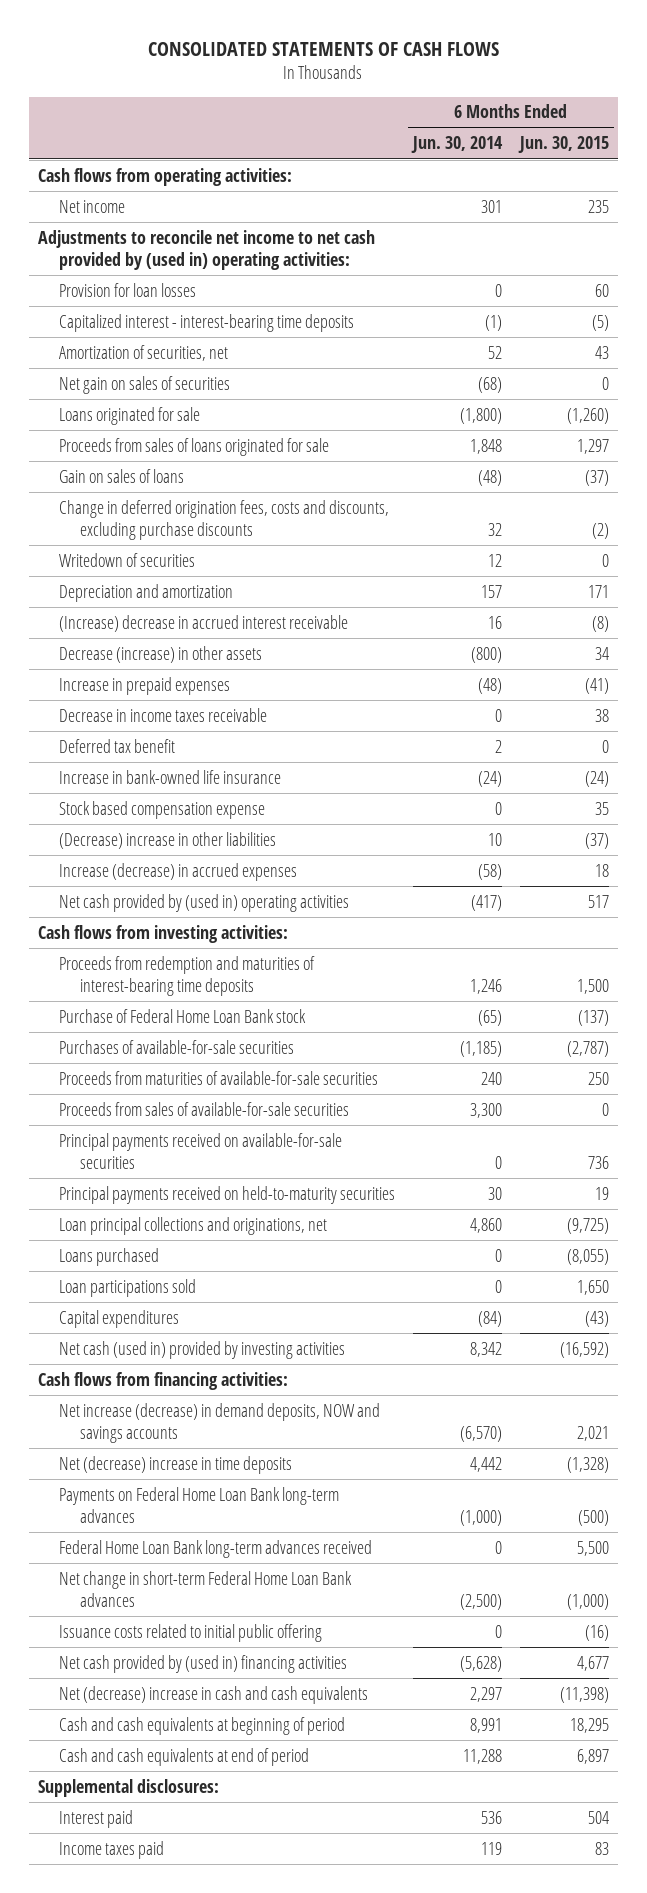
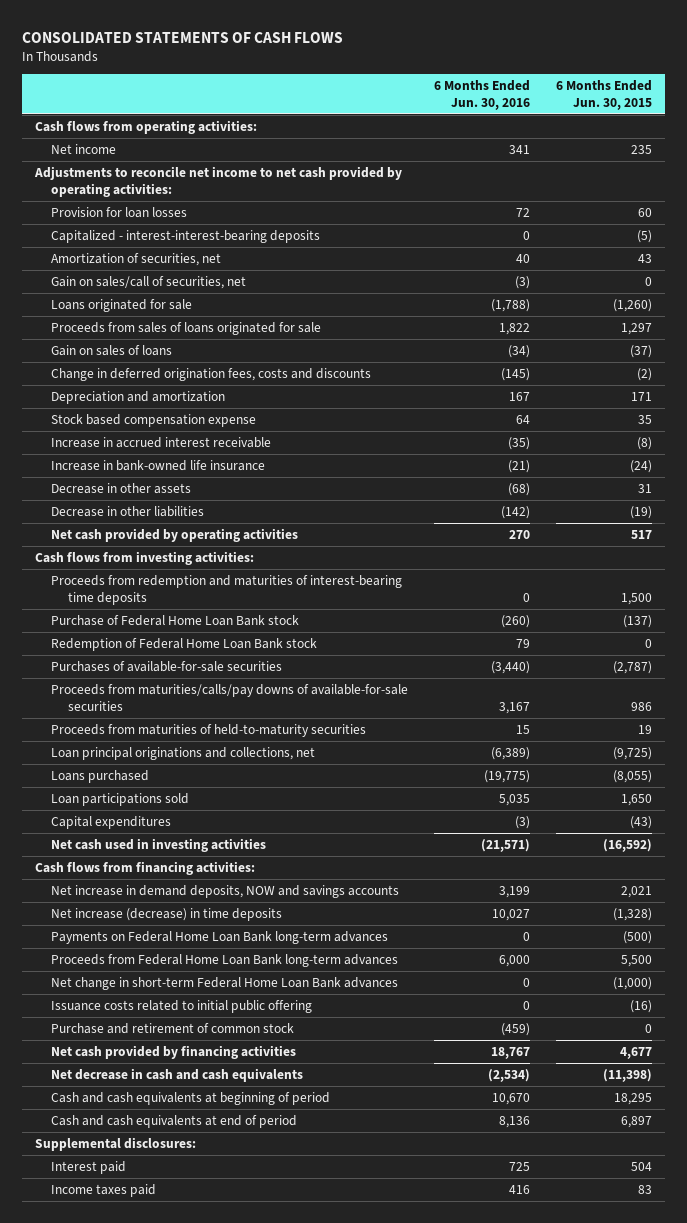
- | 6 Months Ended Jun. 30, 2014 | 6 Months Ended Jun. 30, 2015
+ | 6 Months Ended Jun. 30, 2016 | 6 Months Ended Jun. 30, 2015
- Adjustments to reconcile net income to net cash provided by (used in) operating activities:
+ Adjustments to reconcile net income to net cash provided by operating activities:
- Capitalized interest - interest-bearing time deposits | (1) | (5)
+ Capitalized - interest-interest-bearing deposits | 0 | (5)
- Net gain on sales of securities | (68) | 0
+ Gain on sales/call of securities, net | (3) | 0
- Change in deferred origination fees, costs and discounts, excluding purchase discounts | 32 | (2)
- Writedown of securities | 12 | 0
+ Change in deferred origination fees, costs and discounts | (145) | (2)
- (Increase) decrease in accrued interest receivable | 16 | (8)
- Decrease (increase) in other assets | (800) | 34
- Increase in prepaid expenses | (48) | (41)
- Decrease in income taxes receivable | 0 | 38
- Deferred tax benefit | 2 | 0
- (Decrease) increase in other liabilities | 10 | (37)
- Increase (decrease) in accrued expenses | (58) | 18
- Net cash provided by (used in) operating activities | (417) | 517
+ Increase in accrued interest receivable | (35) | (8)
moved down: Increase in bank-owned life insurance | (21) | (24)
+ Decrease in other assets | (68) | 31
+ Decrease in other liabilities | (142) | (19)
+ Net cash provided by operating activities | 270 | 517
+ Redemption of Federal Home Loan Bank stock | 79 | 0
- Proceeds from maturities of available-for-sale securities | 240 | 250
- Proceeds from sales of available-for-sale securities | 3,300 | 0
- Principal payments received on available-for-sale securities | 0 | 736
- Principal payments received on held-to-maturity securities | 30 | 19
- Loan principal collections and originations, net | 4,860 | (9,725)
+ Proceeds from maturities/calls/pay downs of available-for-sale securities | 3,167 | 986
+ Proceeds from maturities of held-to-maturity securities | 15 | 19
+ Loan principal originations and collections, net | (6,389) | (9,725)
- Net cash (used in) provided by investing activities | 8,342 | (16,592)
+ Net cash used in investing activities | (21,571) | (16,592)
- Net increase (decrease) in demand deposits, NOW and savings accounts | (6,570) | 2,021
- Net (decrease) increase in time deposits | 4,442 | (1,328)
+ Net increase in demand deposits, NOW and savings accounts | 3,199 | 2,021
+ Net increase (decrease) in time deposits | 10,027 | (1,328)
- Federal Home Loan Bank long-term advances received | 0 | 5,500
+ Proceeds from Federal Home Loan Bank long-term advances | 6,000 | 5,500
- Net cash provided by (used in) financing activities | (5,628) | 4,677
- Net (decrease) increase in cash and cash equivalents | 2,297 | (11,398)
+ Purchase and retirement of common stock | (459) | 0
+ Net cash provided by financing activities | 18,767 | 4,677
+ Net decrease in cash and cash equivalents | (2,534) | (11,398)

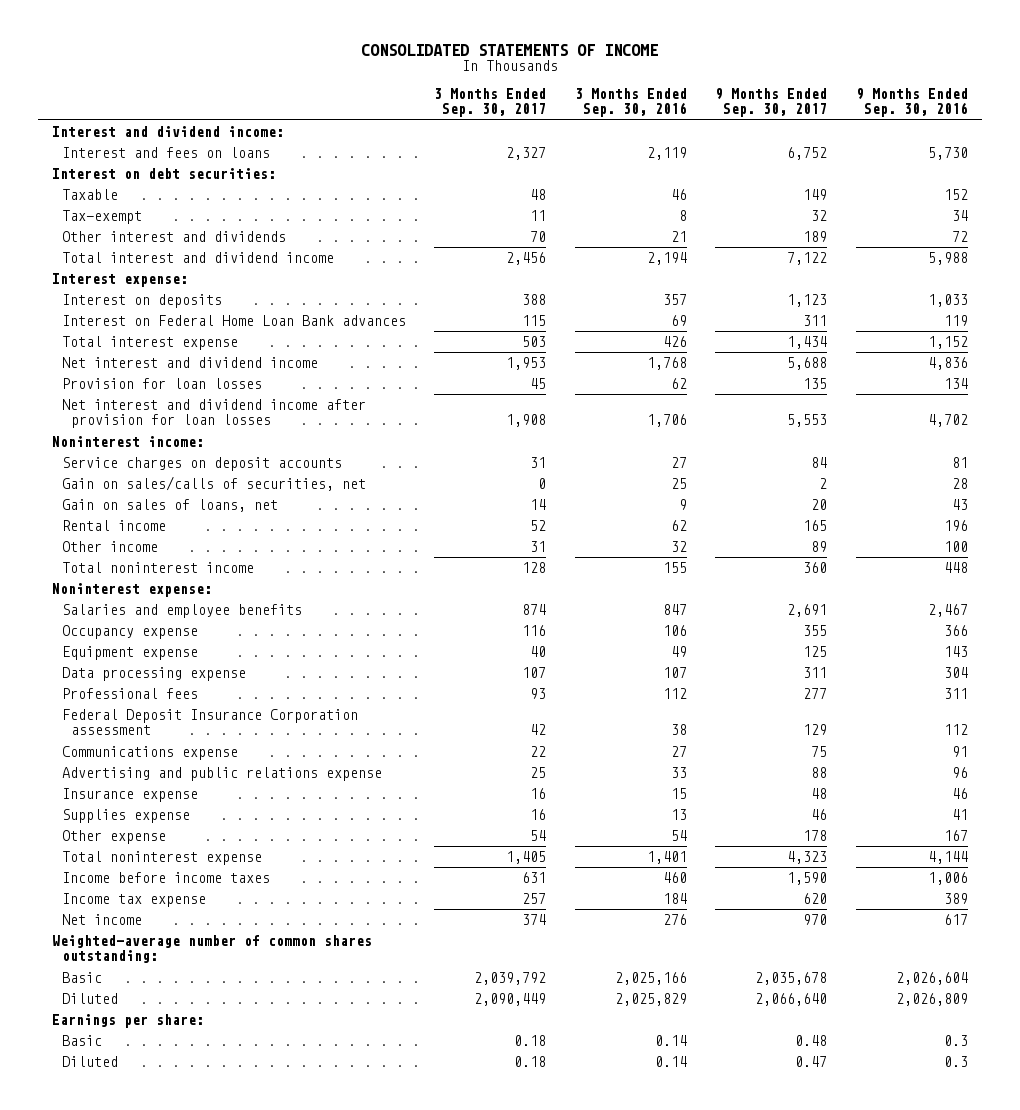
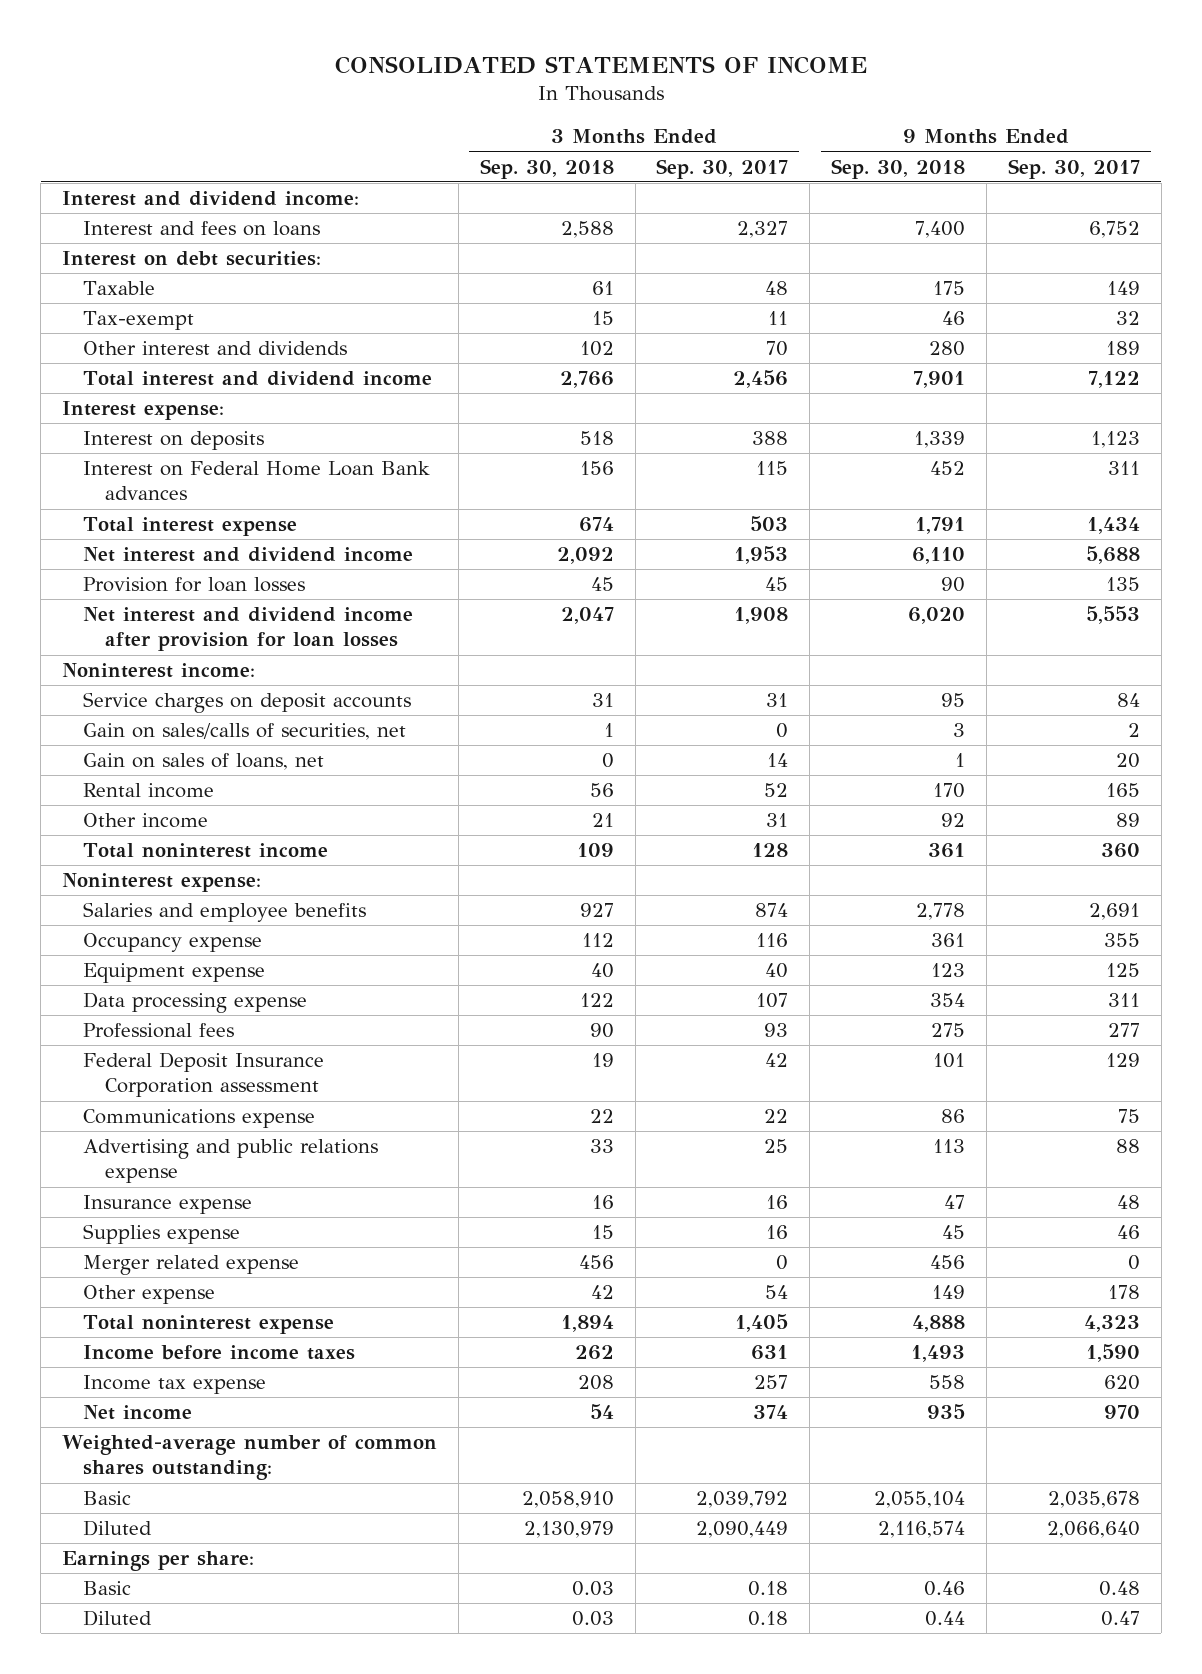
- | 3 Months Ended Sep. 30, 2017 | 3 Months Ended Sep. 30, 2016 | 9 Months Ended Sep. 30, 2017 | 9 Months Ended Sep. 30, 2016
+ | 3 Months Ended Sep. 30, 2018 | 3 Months Ended Sep. 30, 2017 | 9 Months Ended Sep. 30, 2018 | 9 Months Ended Sep. 30, 2017
+ Merger related expense | 456 | 0 | 456 | 0

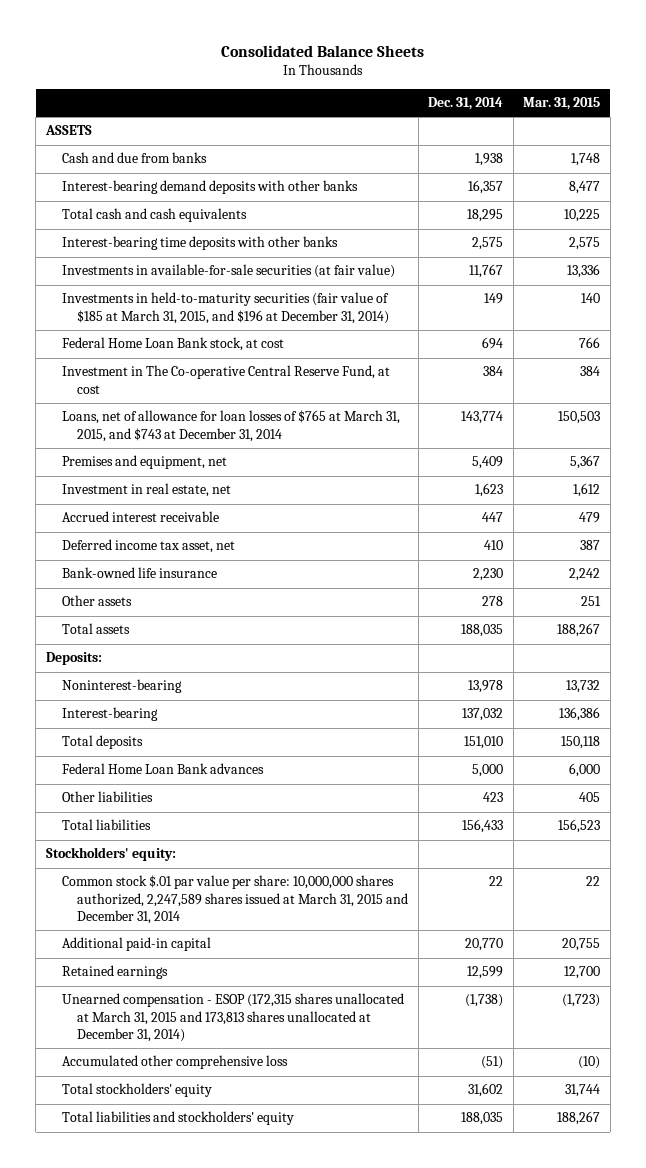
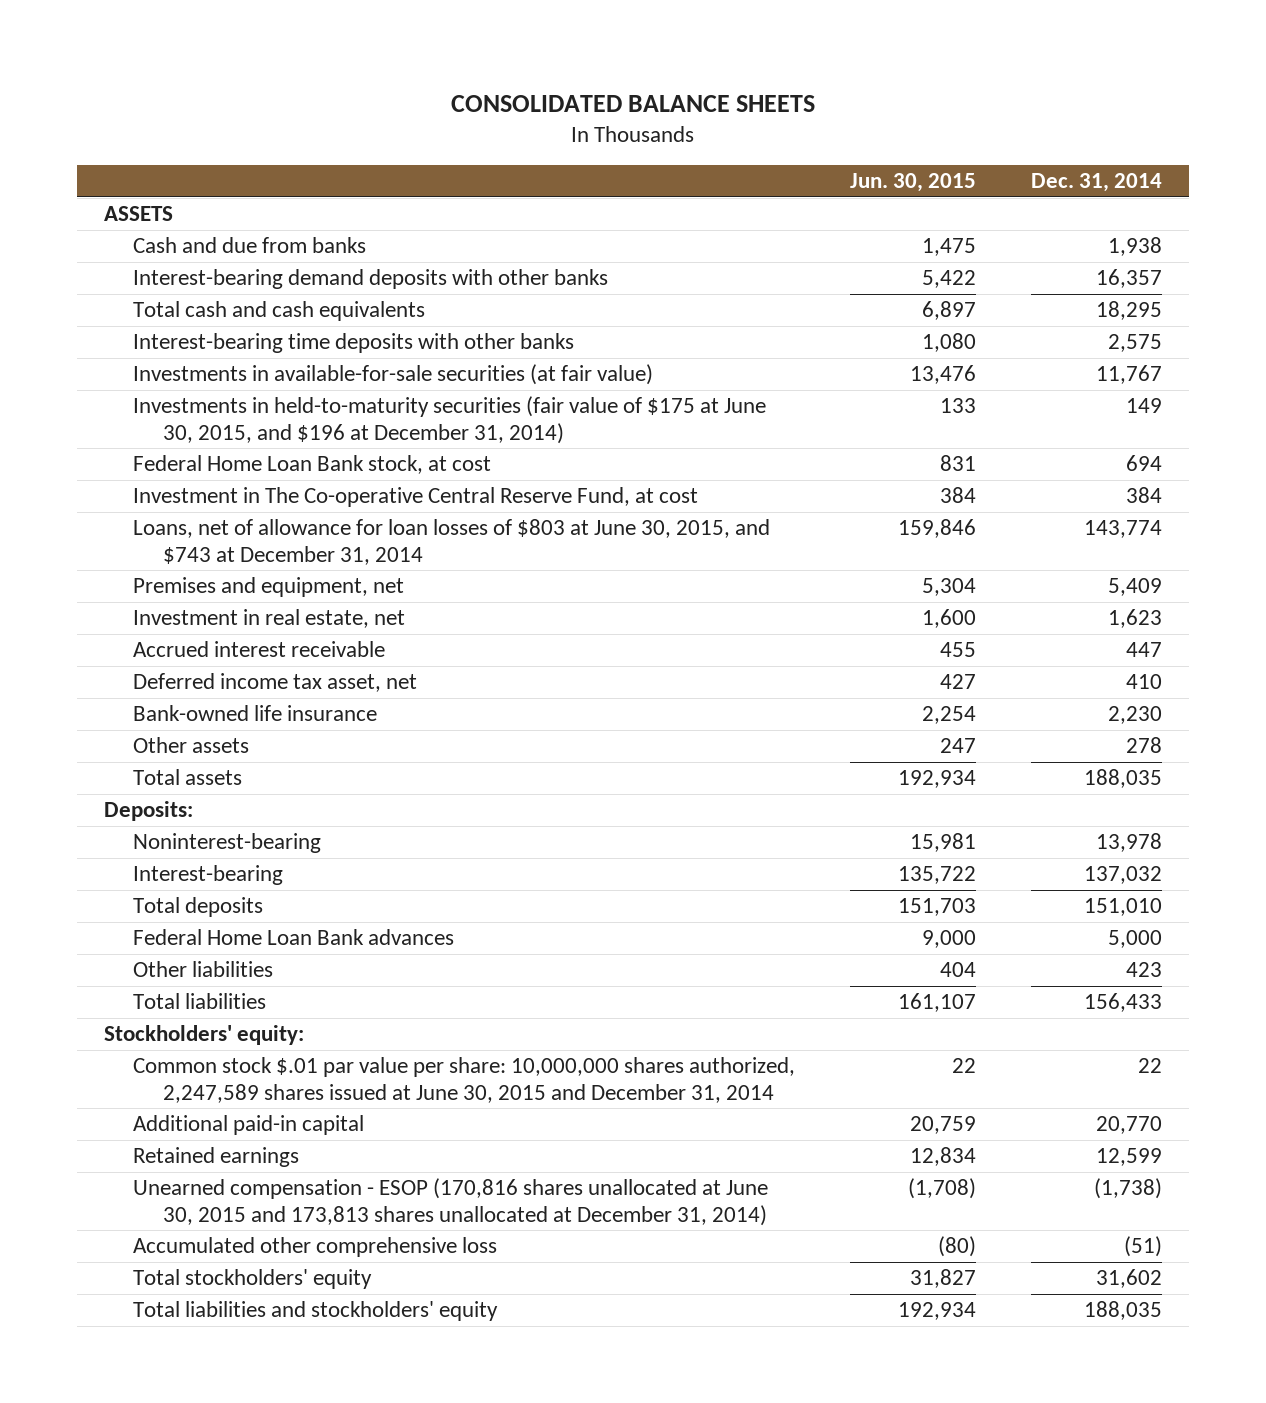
- Consolidated Balance Sheets
+ CONSOLIDATED BALANCE SHEETS
- | Dec. 31, 2014 | Mar. 31, 2015
+ | Jun. 30, 2015 | Dec. 31, 2014
- Investments in held-to-maturity securities (fair value of $185 at March 31, 2015, and $196 at December 31, 2014) | 149 | 140
+ Investments in held-to-maturity securities (fair value of $175 at June 30, 2015, and $196 at December 31, 2014) | 133 | 149
- Loans, net of allowance for loan losses of $765 at March 31, 2015, and $743 at December 31, 2014 | 143,774 | 150,503
+ Loans, net of allowance for loan losses of $803 at June 30, 2015, and $743 at December 31, 2014 | 159,846 | 143,774
- Common stock $.01 par value per share: 10,000,000 shares authorized, 2,247,589 shares issued at March 31, 2015 and December 31, 2014 | 22 | 22
+ Common stock $.01 par value per share: 10,000,000 shares authorized, 2,247,589 shares issued at June 30, 2015 and December 31, 2014 | 22 | 22
- Unearned compensation - ESOP (172,315 shares unallocated at March 31, 2015 and 173,813 shares unallocated at December 31, 2014) | (1,738) | (1,723)
+ Unearned compensation - ESOP (170,816 shares unallocated at June 30, 2015 and 173,813 shares unallocated at December 31, 2014) | (1,708) | (1,738)

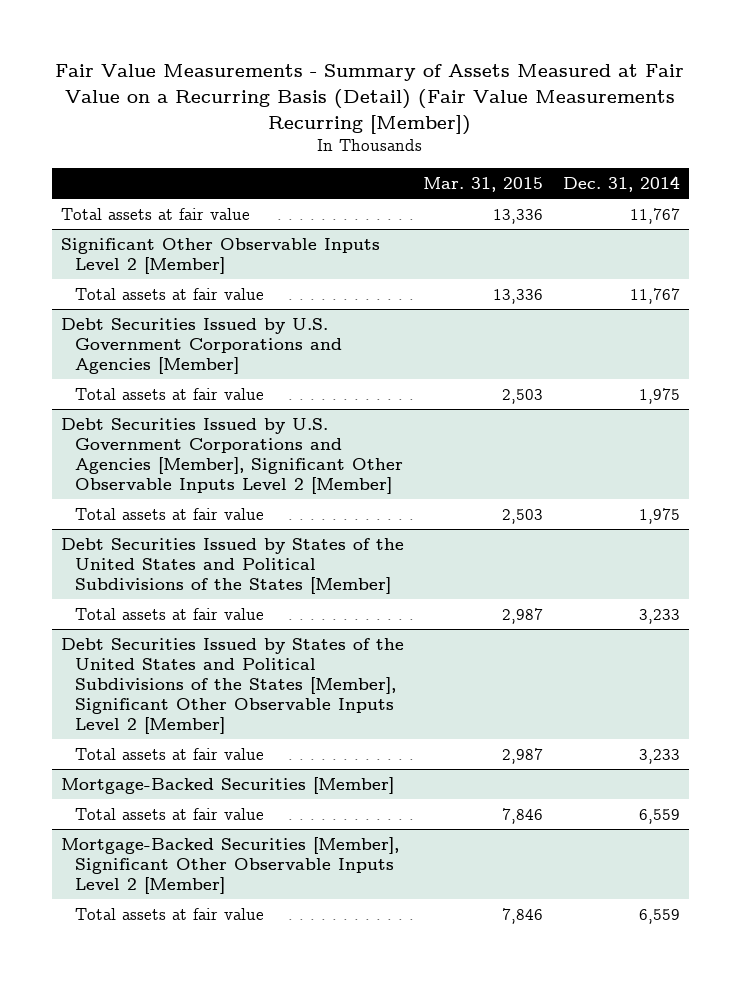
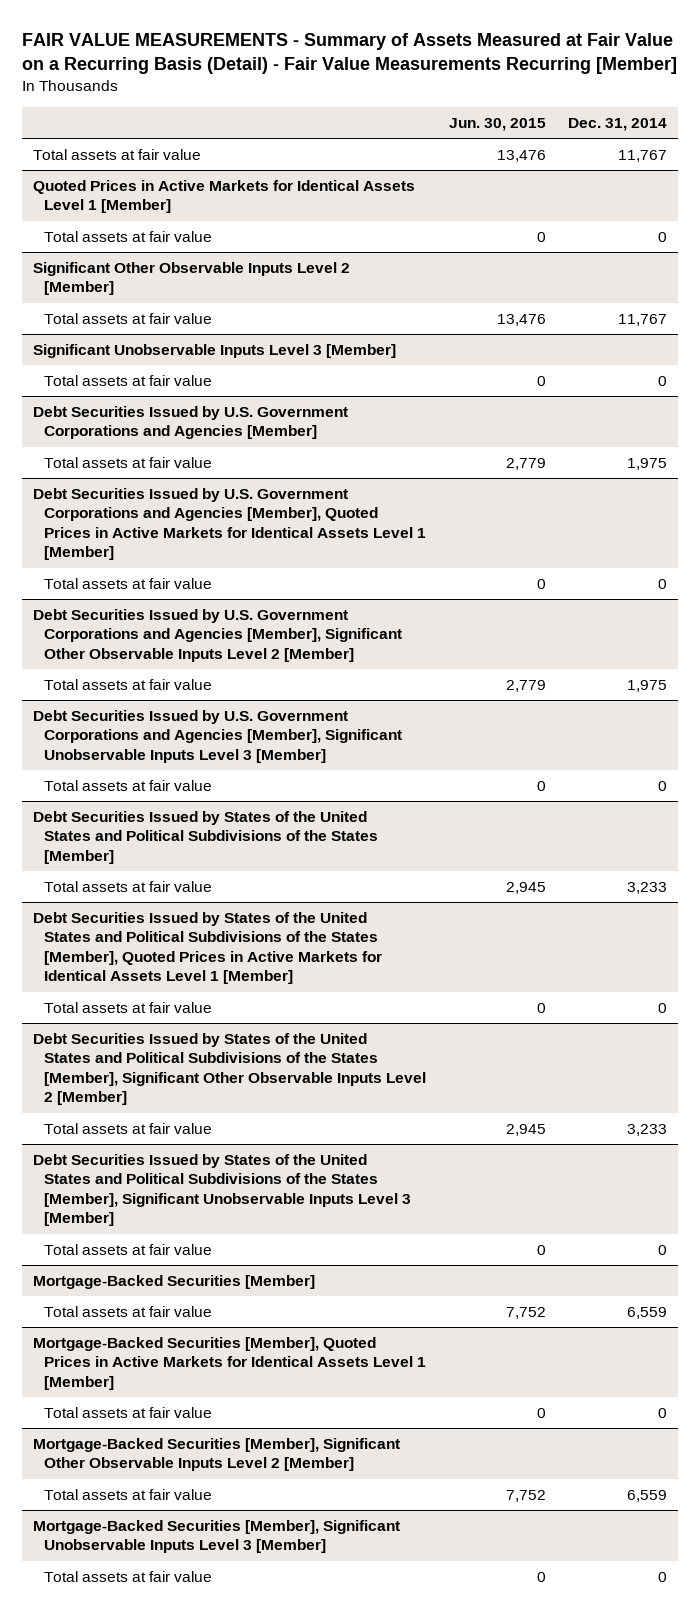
- Fair Value Measurements - Summary of Assets Measured at Fair Value on a Recurring Basis (Detail) (Fair Value Measurements Recurring [Member])
+ FAIR VALUE MEASUREMENTS - Summary of Assets Measured at Fair Value on a Recurring Basis (Detail) - Fair Value Measurements Recurring [Member]
- | Mar. 31, 2015 | Dec. 31, 2014
+ | Jun. 30, 2015 | Dec. 31, 2014
+ Quoted Prices in Active Markets for Identical Assets Level 1 [Member]
+ Total assets at fair value | 0 | 0
+ Significant Unobservable Inputs Level 3 [Member]
+ Total assets at fair value | 0 | 0
+ Debt Securities Issued by U.S. Government Corporations and Agencies [Member], Quoted Prices in Active Markets for Identical Assets Level 1 [Member]
+ Total assets at fair value | 0 | 0
+ Debt Securities Issued by U.S. Government Corporations and Agencies [Member], Significant Unobservable Inputs Level 3 [Member]
+ Total assets at fair value | 0 | 0
+ Debt Securities Issued by States of the United States and Political Subdivisions of the States [Member], Quoted Prices in Active Markets for Identical Assets Level 1 [Member]
+ Total assets at fair value | 0 | 0
+ Debt Securities Issued by States of the United States and Political Subdivisions of the States [Member], Significant Unobservable Inputs Level 3 [Member]
+ Total assets at fair value | 0 | 0
+ Mortgage-Backed Securities [Member], Quoted Prices in Active Markets for Identical Assets Level 1 [Member]
+ Total assets at fair value | 0 | 0
+ Mortgage-Backed Securities [Member], Significant Unobservable Inputs Level 3 [Member]
+ Total assets at fair value | 0 | 0

